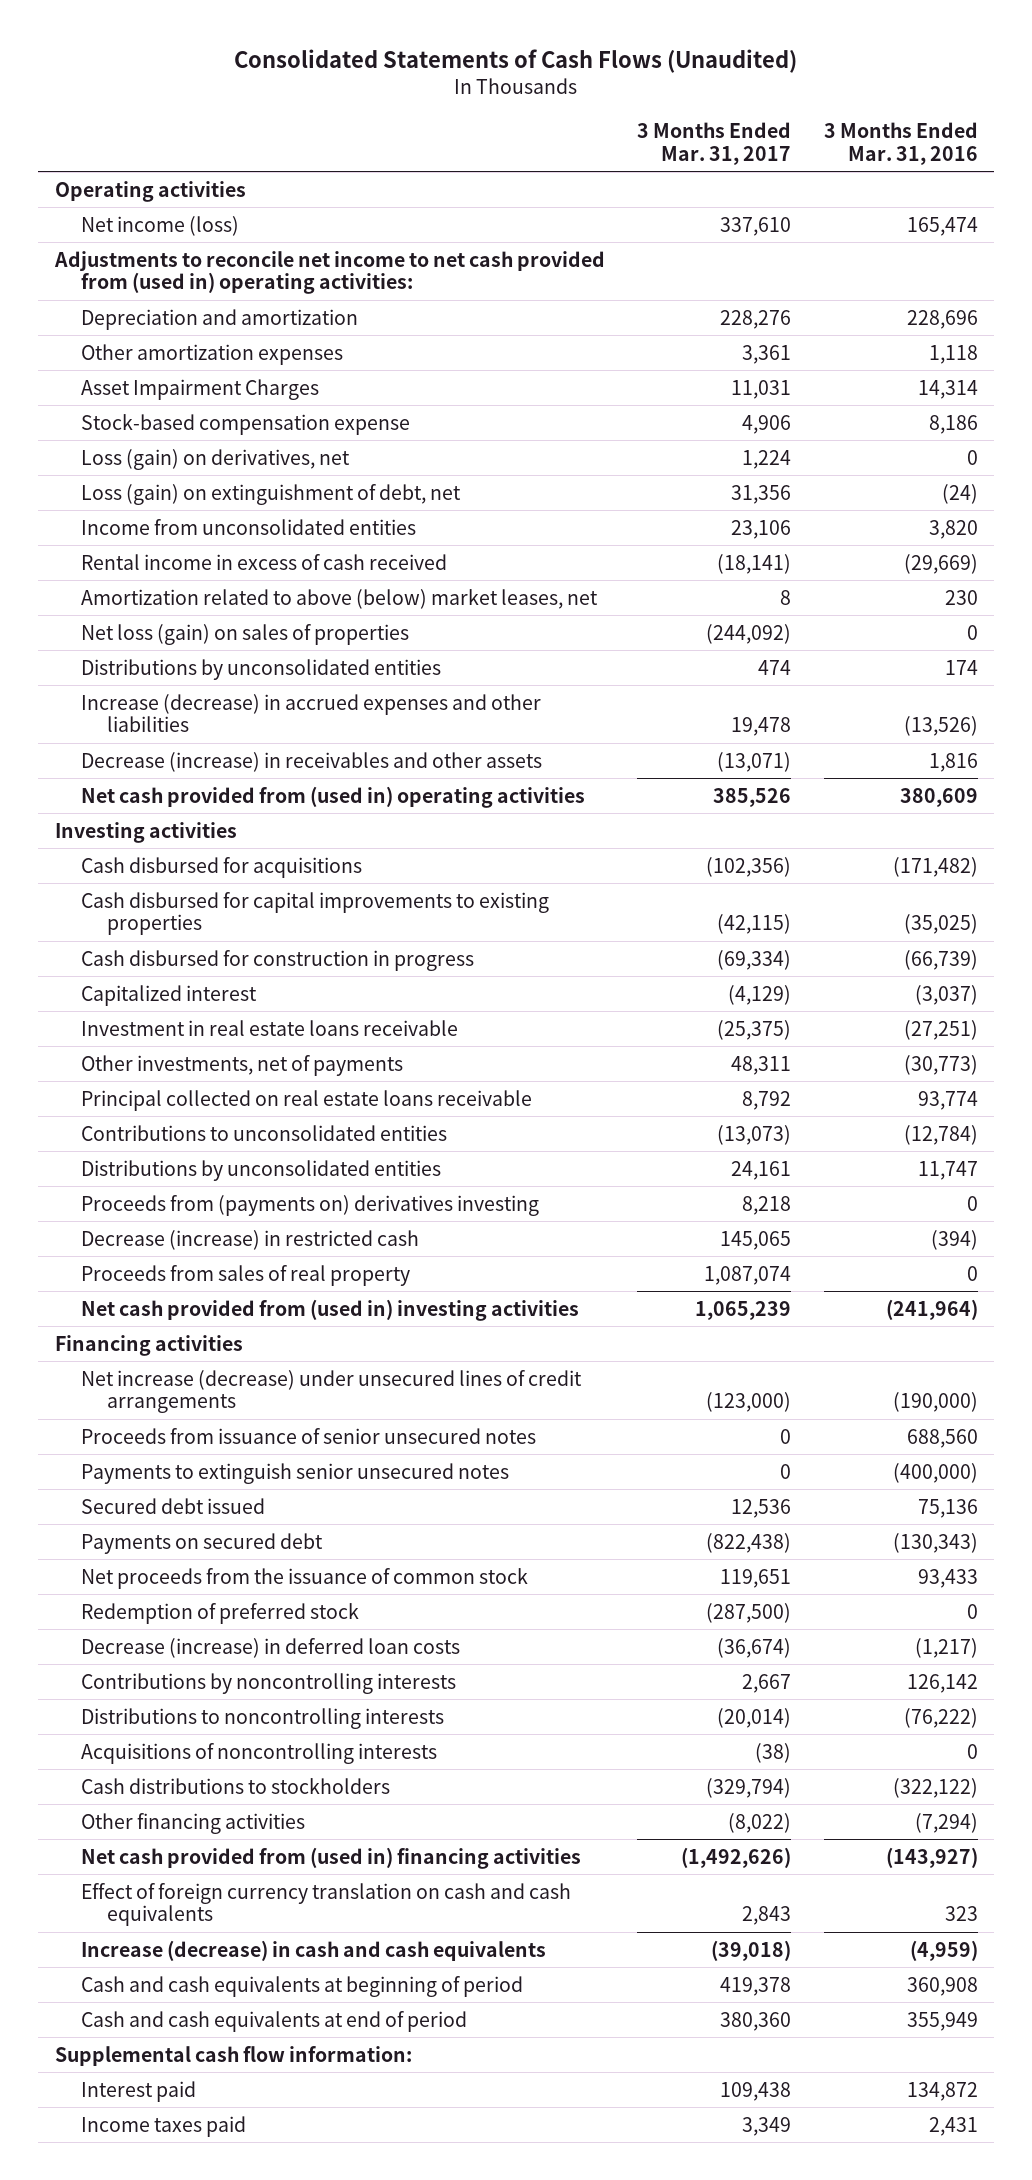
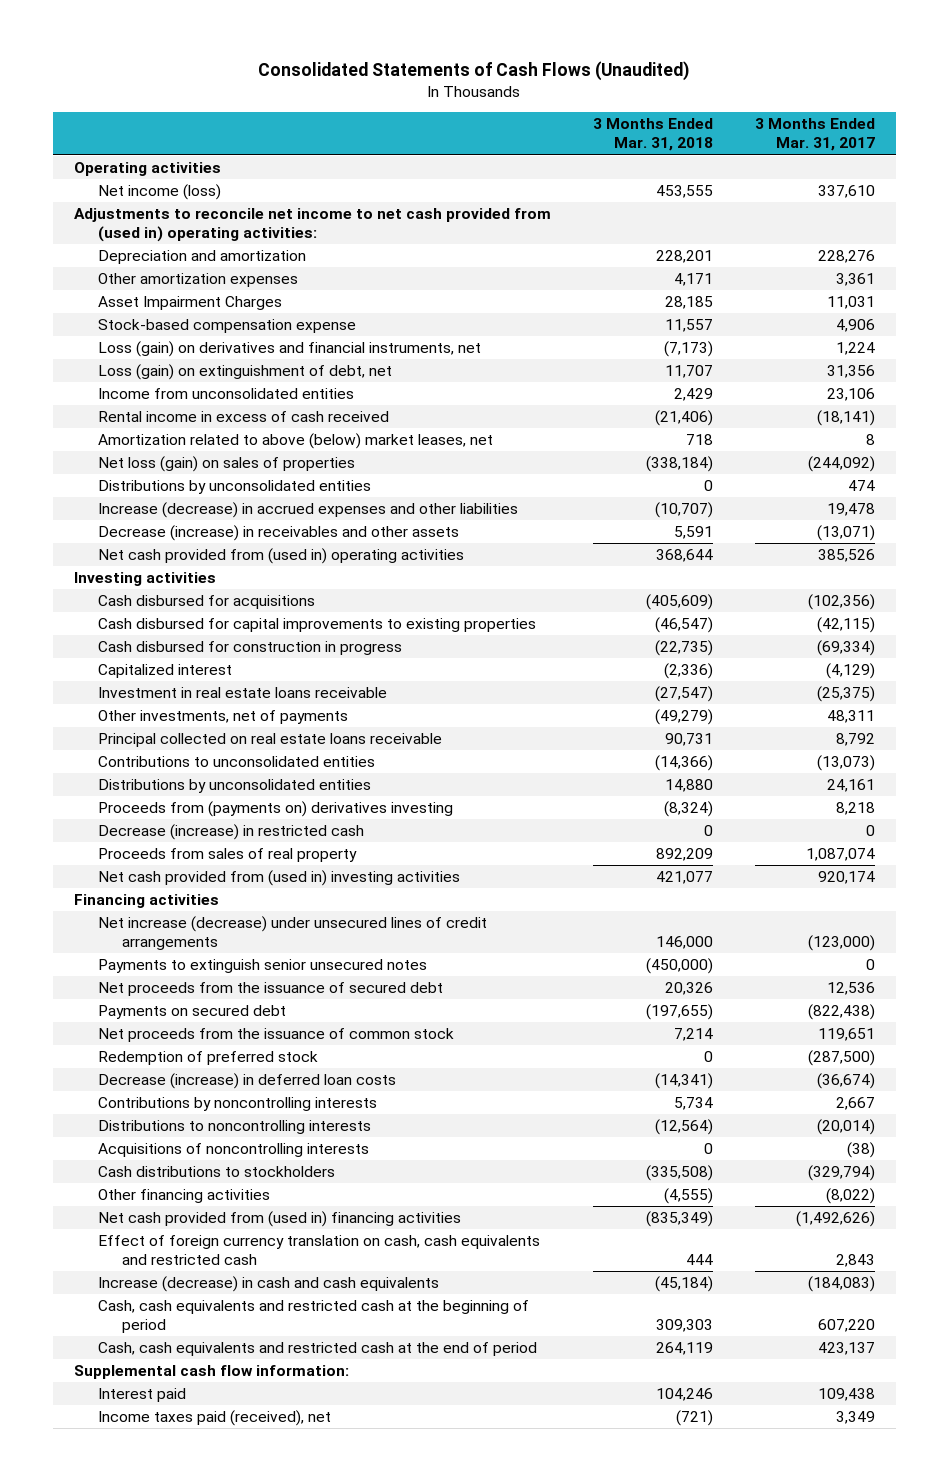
- | 3 Months Ended Mar. 31, 2017 | 3 Months Ended Mar. 31, 2016
+ | 3 Months Ended Mar. 31, 2018 | 3 Months Ended Mar. 31, 2017
- Loss (gain) on derivatives, net | 1,224 | 0
+ Loss (gain) on derivatives and financial instruments, net | (7,173) | 1,224
- Decrease (increase) in restricted cash | 145,065 | (394)
+ Decrease (increase) in restricted cash | 0 | 0
- Net cash provided from (used in) investing activities | 1,065,239 | (241,964)
+ Net cash provided from (used in) investing activities | 421,077 | 920,174
- Proceeds from issuance of senior unsecured notes | 0 | 688,560
- Secured debt issued | 12,536 | 75,136
+ Net proceeds from the issuance of secured debt | 20,326 | 12,536
- Effect of foreign currency translation on cash and cash equivalents | 2,843 | 323
- Increase (decrease) in cash and cash equivalents | (39,018) | (4,959)
- Cash and cash equivalents at beginning of period | 419,378 | 360,908
- Cash and cash equivalents at end of period | 380,360 | 355,949
+ Effect of foreign currency translation on cash, cash equivalents and restricted cash | 444 | 2,843
+ Increase (decrease) in cash and cash equivalents | (45,184) | (184,083)
+ Cash, cash equivalents and restricted cash at the beginning of period | 309,303 | 607,220
+ Cash, cash equivalents and restricted cash at the end of period | 264,119 | 423,137
- Income taxes paid | 3,349 | 2,431
+ Income taxes paid (received), net | (721) | 3,349

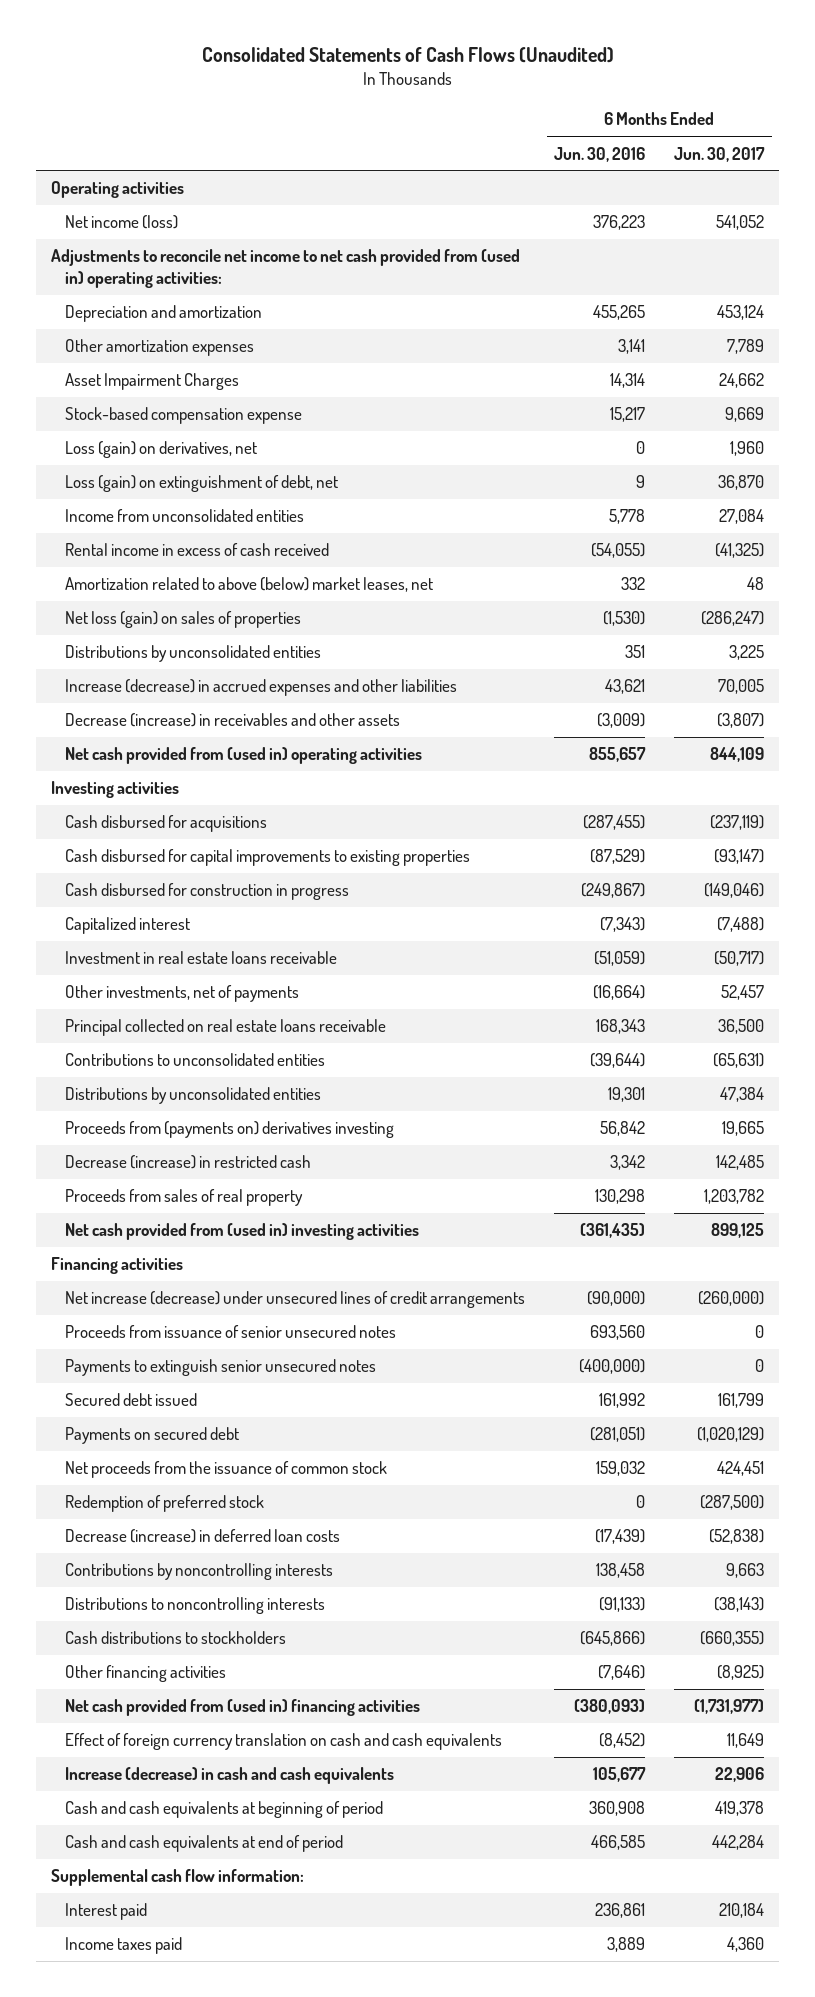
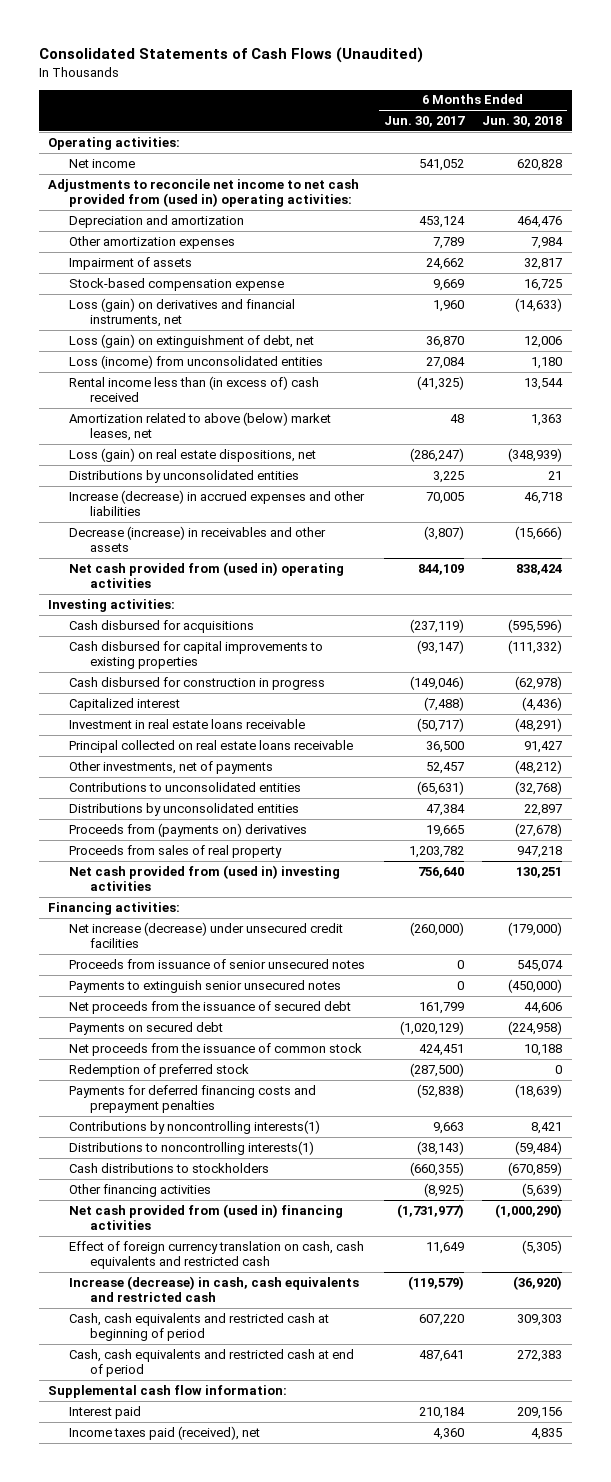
- | 6 Months Ended Jun. 30, 2016 | 6 Months Ended Jun. 30, 2017
+ | 6 Months Ended Jun. 30, 2017 | 6 Months Ended Jun. 30, 2018
- Operating activities
- Net income (loss) | 376,223 | 541,052
+ Operating activities:
+ Net income | 541,052 | 620,828
- Asset Impairment Charges | 14,314 | 24,662
+ Impairment of assets | 24,662 | 32,817
- Loss (gain) on derivatives, net | 0 | 1,960
+ Loss (gain) on derivatives and financial instruments, net | 1,960 | (14,633)
- Income from unconsolidated entities | 5,778 | 27,084
- Rental income in excess of cash received | (54,055) | (41,325)
+ Loss (income) from unconsolidated entities | 27,084 | 1,180
+ Rental income less than (in excess of) cash received | (41,325) | 13,544
- Net loss (gain) on sales of properties | (1,530) | (286,247)
+ Loss (gain) on real estate dispositions, net | (286,247) | (348,939)
- Investing activities
+ Investing activities:
moved down: Other investments, net of payments | 52,457 | (48,212)
- Proceeds from (payments on) derivatives investing | 56,842 | 19,665
- Decrease (increase) in restricted cash | 3,342 | 142,485
+ Proceeds from (payments on) derivatives | 19,665 | (27,678)
- Net cash provided from (used in) investing activities | (361,435) | 899,125
- Financing activities
- Net increase (decrease) under unsecured lines of credit arrangements | (90,000) | (260,000)
+ Net cash provided from (used in) investing activities | 756,640 | 130,251
+ Financing activities:
+ Net increase (decrease) under unsecured credit facilities | (260,000) | (179,000)
- Secured debt issued | 161,992 | 161,799
+ Net proceeds from the issuance of secured debt | 161,799 | 44,606
- Decrease (increase) in deferred loan costs | (17,439) | (52,838)
- Contributions by noncontrolling interests | 138,458 | 9,663
- Distributions to noncontrolling interests | (91,133) | (38,143)
+ Payments for deferred financing costs and prepayment penalties | (52,838) | (18,639)
+ Contributions by noncontrolling interests(1) | 9,663 | 8,421
+ Distributions to noncontrolling interests(1) | (38,143) | (59,484)
- Effect of foreign currency translation on cash and cash equivalents | (8,452) | 11,649
- Increase (decrease) in cash and cash equivalents | 105,677 | 22,906
- Cash and cash equivalents at beginning of period | 360,908 | 419,378
- Cash and cash equivalents at end of period | 466,585 | 442,284
+ Effect of foreign currency translation on cash, cash equivalents and restricted cash | 11,649 | (5,305)
+ Increase (decrease) in cash, cash equivalents and restricted cash | (119,579) | (36,920)
+ Cash, cash equivalents and restricted cash at beginning of period | 607,220 | 309,303
+ Cash, cash equivalents and restricted cash at end of period | 487,641 | 272,383
- Income taxes paid | 3,889 | 4,360
+ Income taxes paid (received), net | 4,360 | 4,835

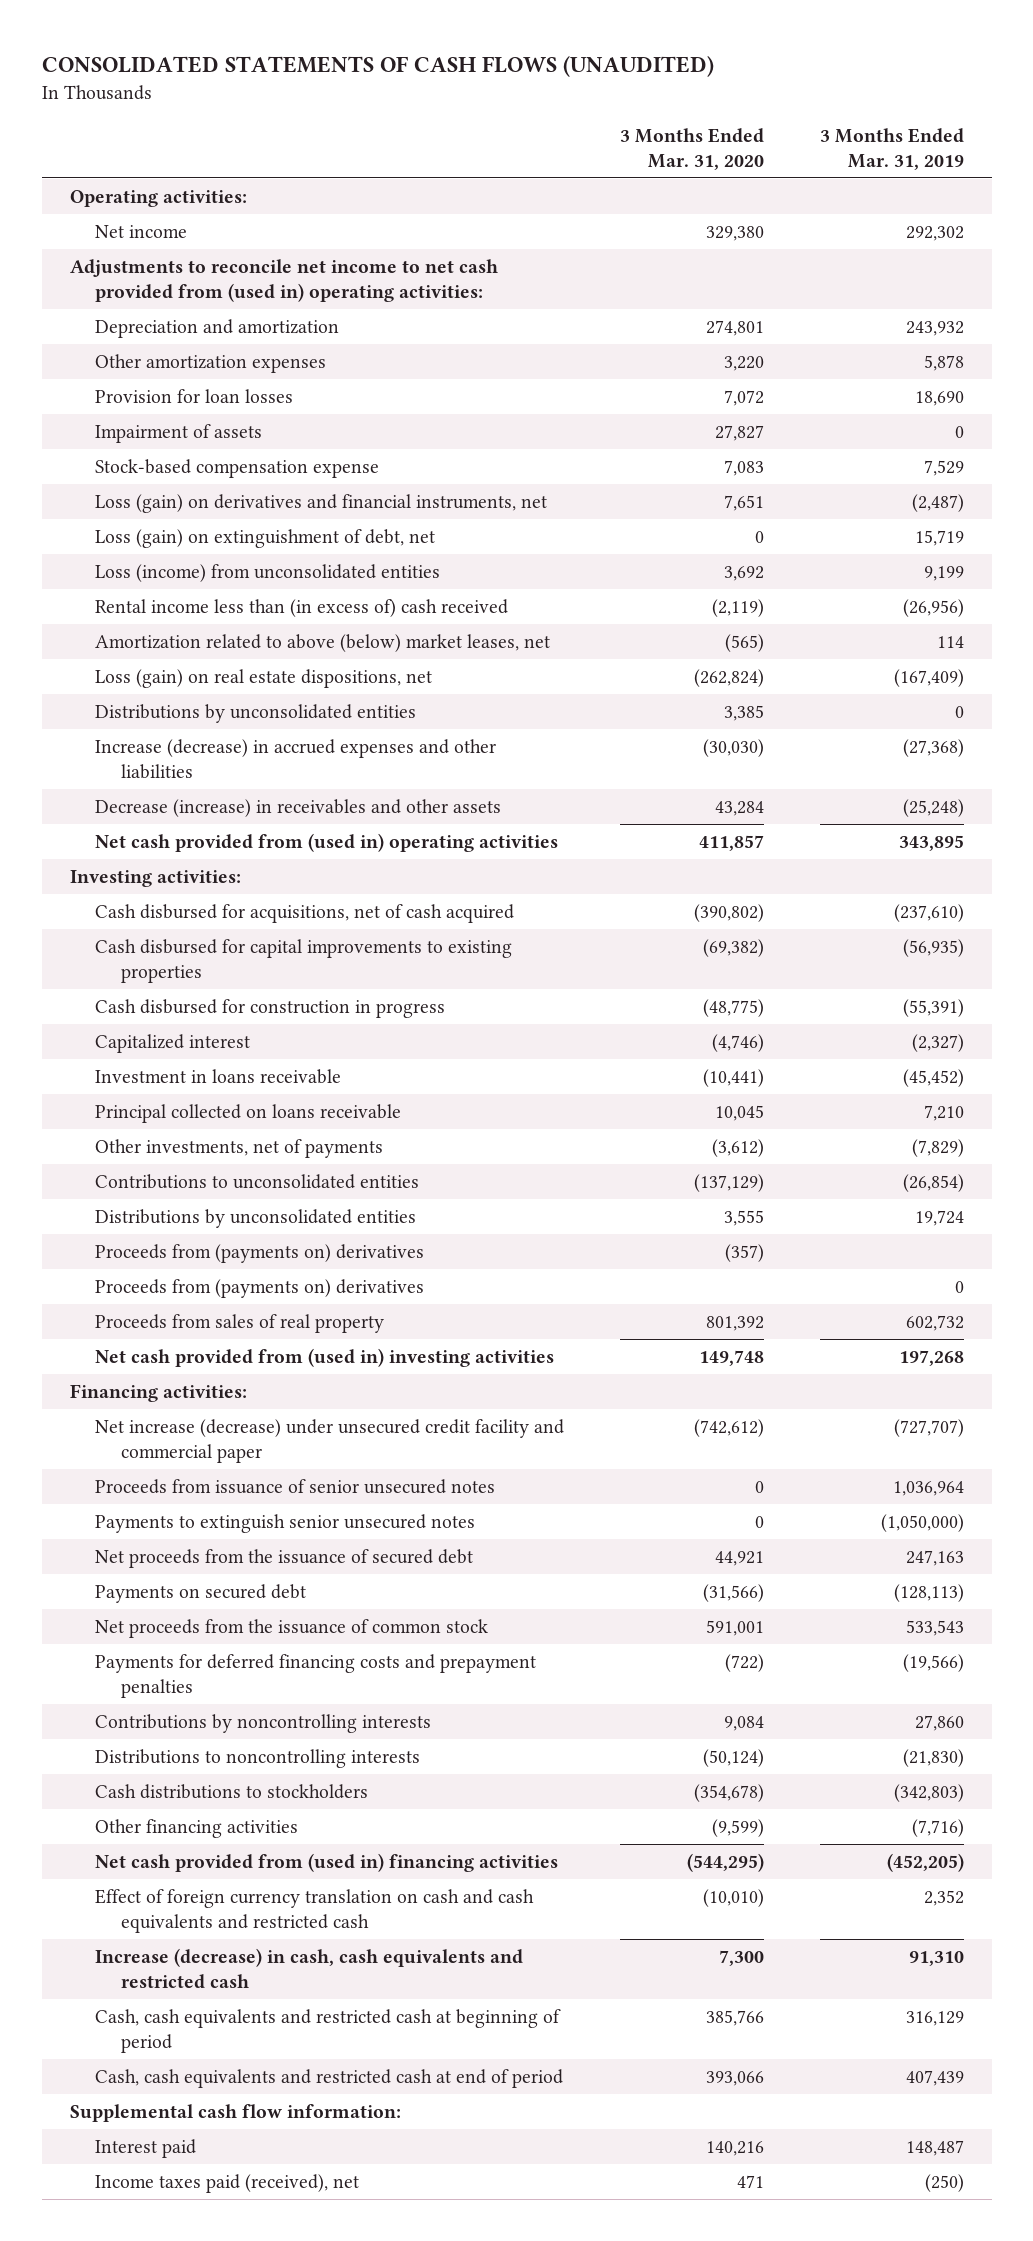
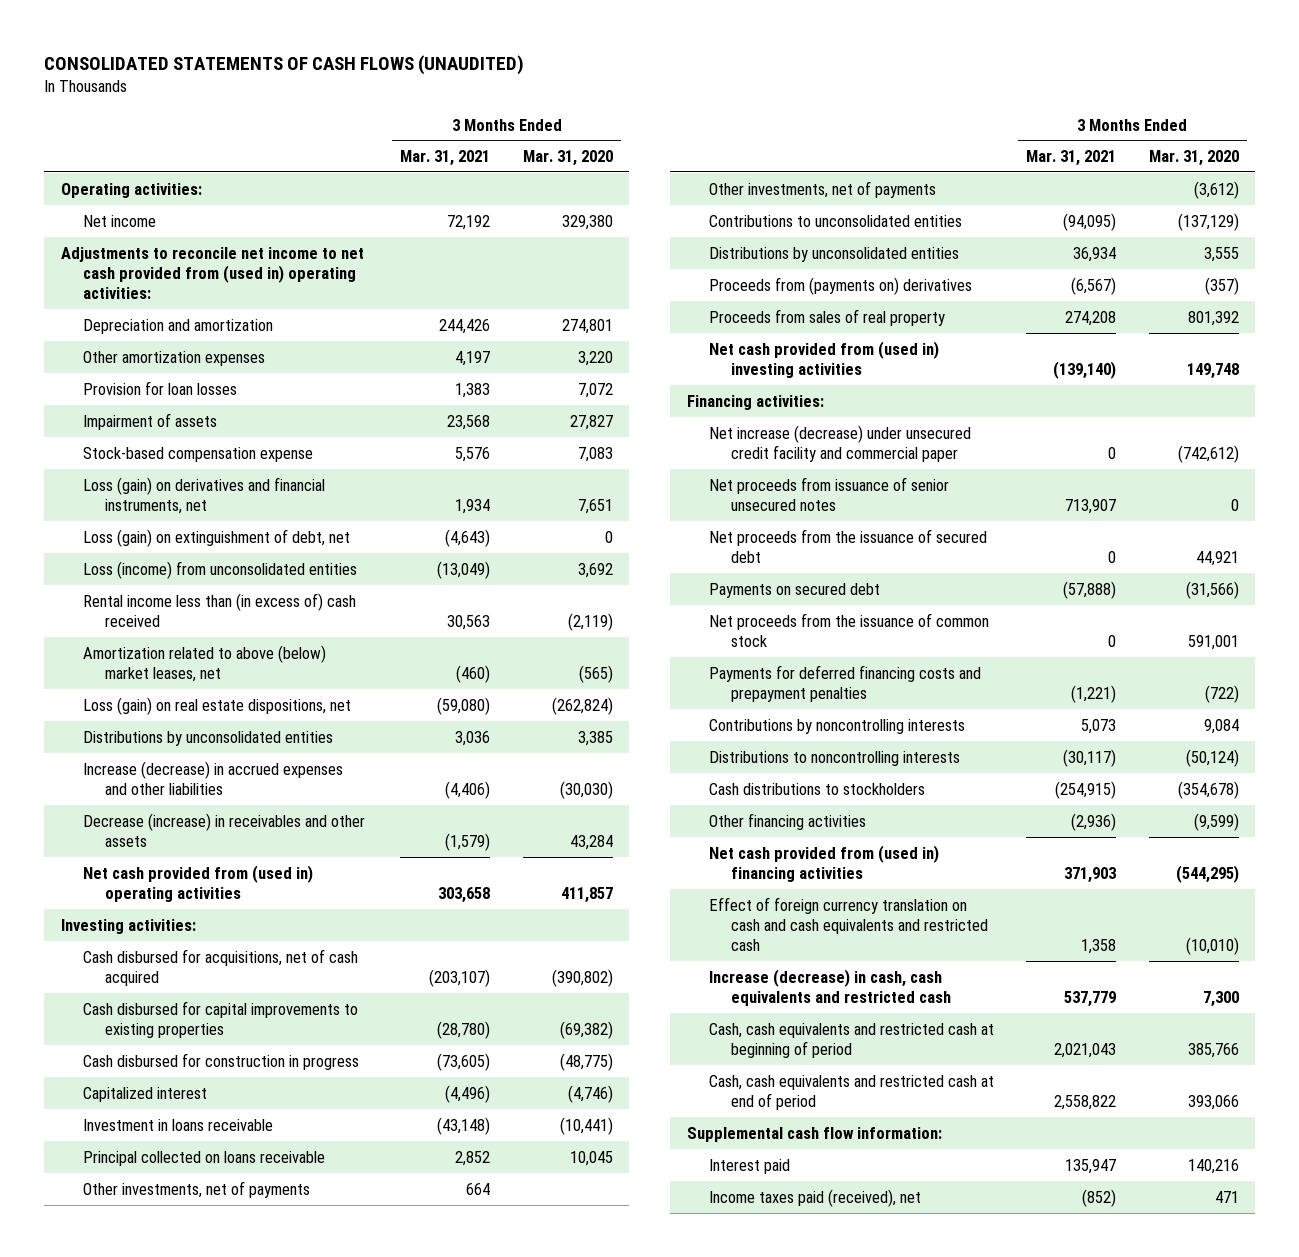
- | 3 Months Ended Mar. 31, 2020 | 3 Months Ended Mar. 31, 2019
+ | 3 Months Ended Mar. 31, 2021 | 3 Months Ended Mar. 31, 2020
+ Other investments, net of payments | 664 |
- Proceeds from (payments on) derivatives | | 0
- Proceeds from issuance of senior unsecured notes | 0 | 1,036,964
- Payments to extinguish senior unsecured notes | 0 | (1,050,000)
+ Net proceeds from issuance of senior unsecured notes | 713,907 | 0

